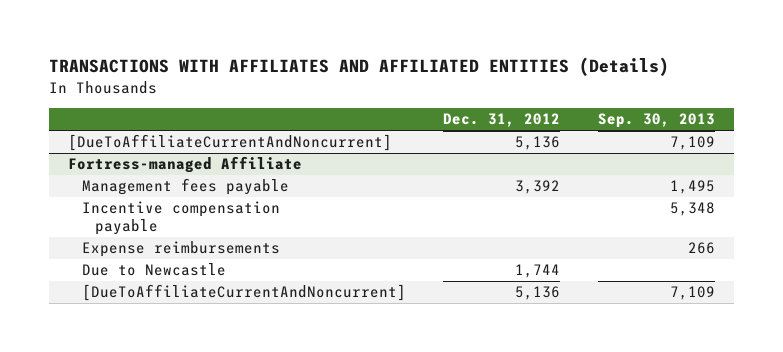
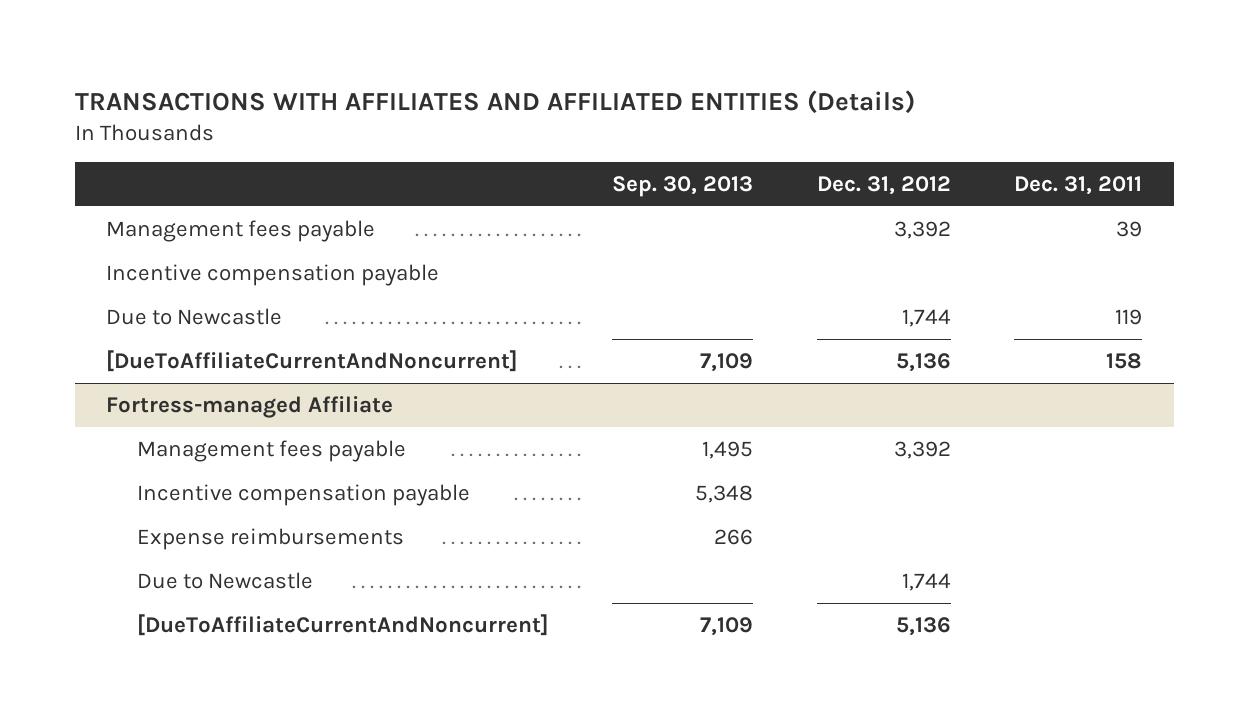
- | Dec. 31, 2012 | Sep. 30, 2013
+ | Sep. 30, 2013 | Dec. 31, 2012 | Dec. 31, 2011
+ Management fees payable | | 3,392 | 39
+ Incentive compensation payable
+ Due to Newcastle | | 1,744 | 119

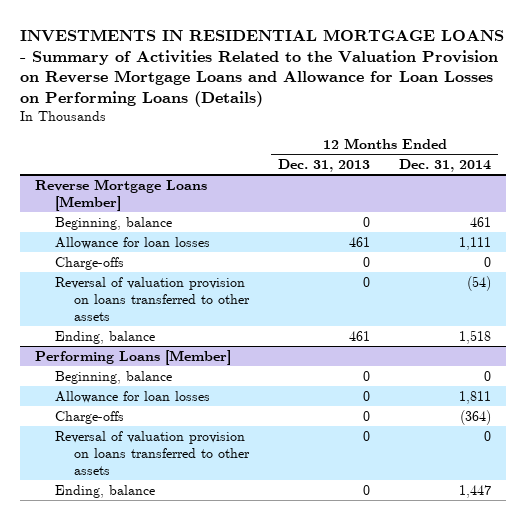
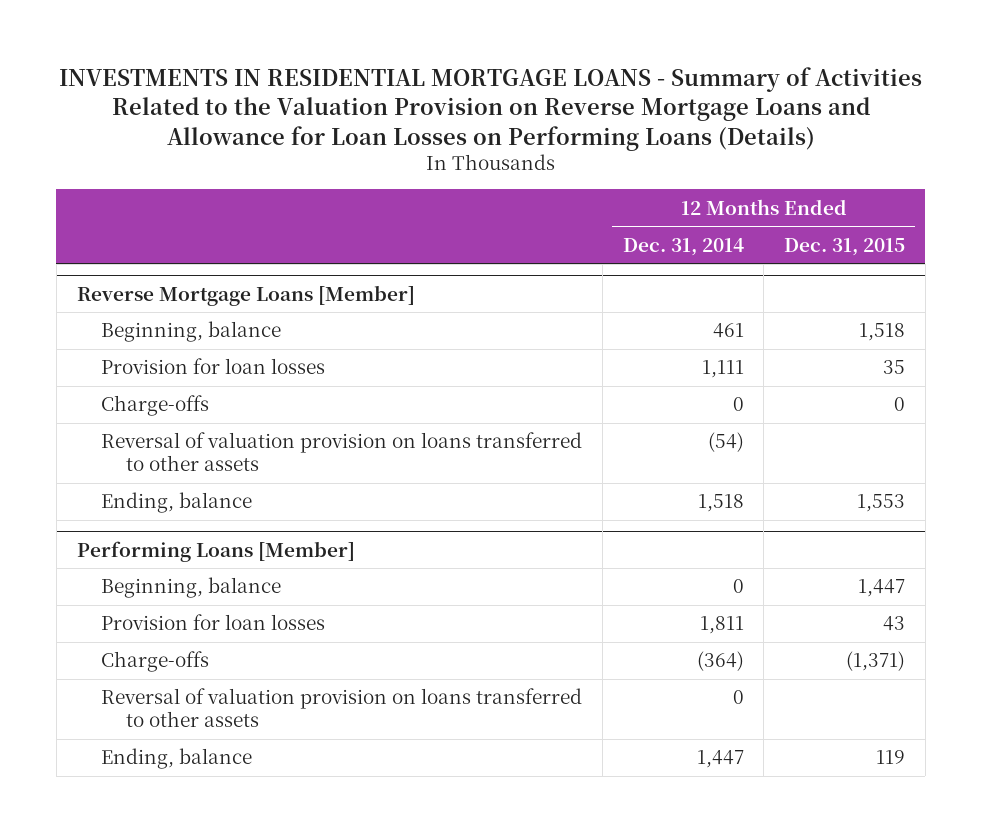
- | 12 Months Ended Dec. 31, 2013 | 12 Months Ended Dec. 31, 2014
+ | 12 Months Ended Dec. 31, 2014 | 12 Months Ended Dec. 31, 2015
@ Reverse Mortgage Loans [Member]
- Allowance for loan losses | 461 | 1,111
+ Provision for loan losses | 1,111 | 35
@ Performing Loans [Member]
- Allowance for loan losses | 0 | 1,811
+ Provision for loan losses | 1,811 | 43

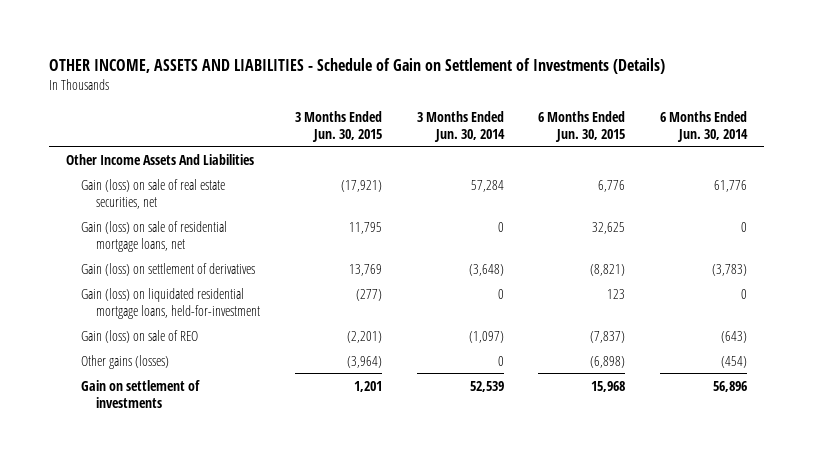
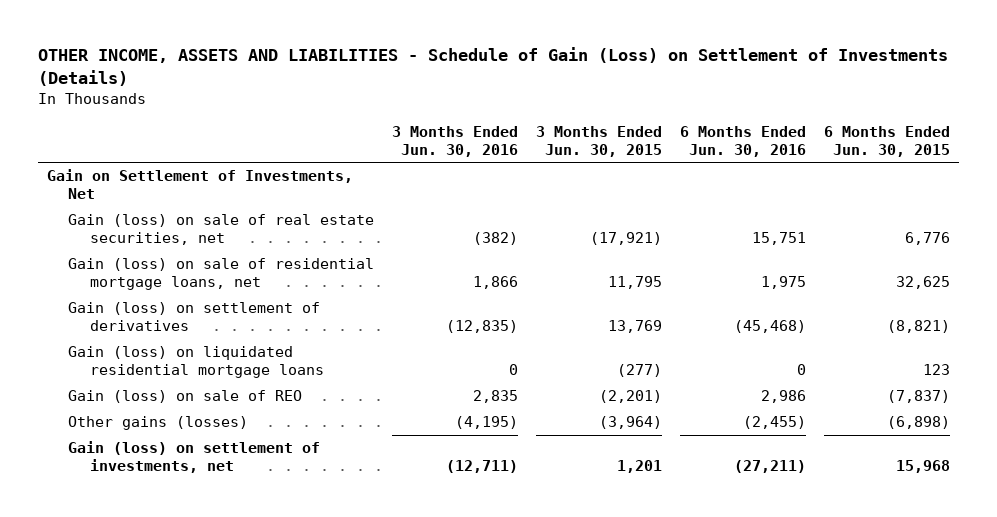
- OTHER INCOME, ASSETS AND LIABILITIES - Schedule of Gain on Settlement of Investments (Details)
+ OTHER INCOME, ASSETS AND LIABILITIES - Schedule of Gain (Loss) on Settlement of Investments (Details)
- | 3 Months Ended Jun. 30, 2015 | 3 Months Ended Jun. 30, 2014 | 6 Months Ended Jun. 30, 2015 | 6 Months Ended Jun. 30, 2014
+ | 3 Months Ended Jun. 30, 2016 | 3 Months Ended Jun. 30, 2015 | 6 Months Ended Jun. 30, 2016 | 6 Months Ended Jun. 30, 2015
- Other Income Assets And Liabilities
+ Gain on Settlement of Investments, Net
- Gain (loss) on liquidated residential mortgage loans, held-for-investment | (277) | 0 | 123 | 0
+ Gain (loss) on liquidated residential mortgage loans | 0 | (277) | 0 | 123
- Gain on settlement of investments | 1,201 | 52,539 | 15,968 | 56,896
+ Gain (loss) on settlement of investments, net | (12,711) | 1,201 | (27,211) | 15,968

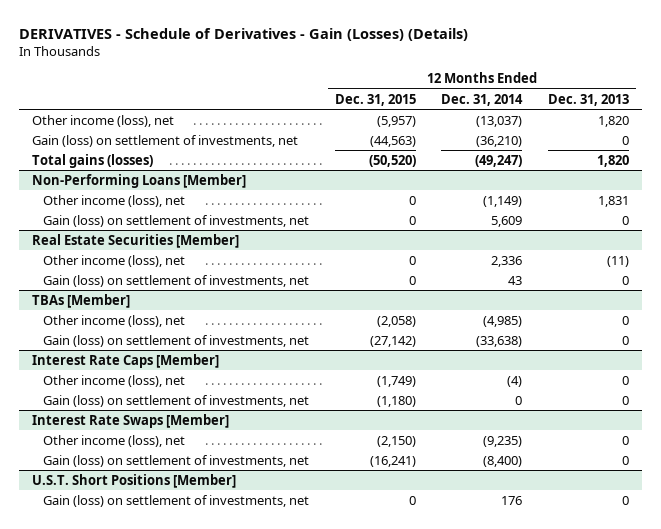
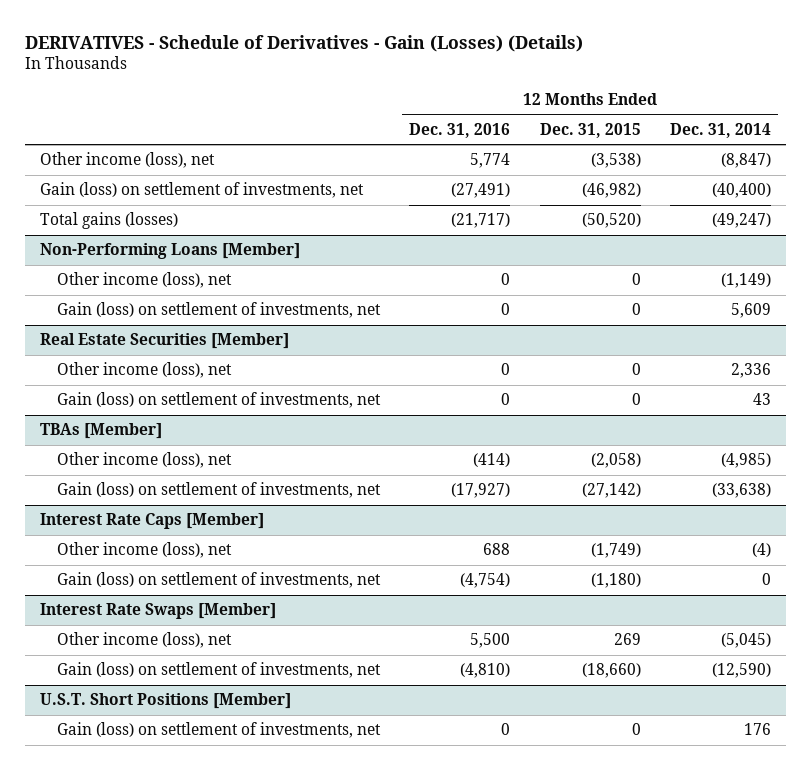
- | 12 Months Ended Dec. 31, 2015 | 12 Months Ended Dec. 31, 2014 | 12 Months Ended Dec. 31, 2013
+ | 12 Months Ended Dec. 31, 2016 | 12 Months Ended Dec. 31, 2015 | 12 Months Ended Dec. 31, 2014
- Other income (loss), net | (5,957) | (13,037) | 1,820
- Gain (loss) on settlement of investments, net | (44,563) | (36,210) | 0
+ Other income (loss), net | 5,774 | (3,538) | (8,847)
+ Gain (loss) on settlement of investments, net | (27,491) | (46,982) | (40,400)
@ Interest Rate Swaps [Member]
- Other income (loss), net | (2,150) | (9,235) | 0
- Gain (loss) on settlement of investments, net | (16,241) | (8,400) | 0
+ Other income (loss), net | 5,500 | 269 | (5,045)
+ Gain (loss) on settlement of investments, net | (4,810) | (18,660) | (12,590)

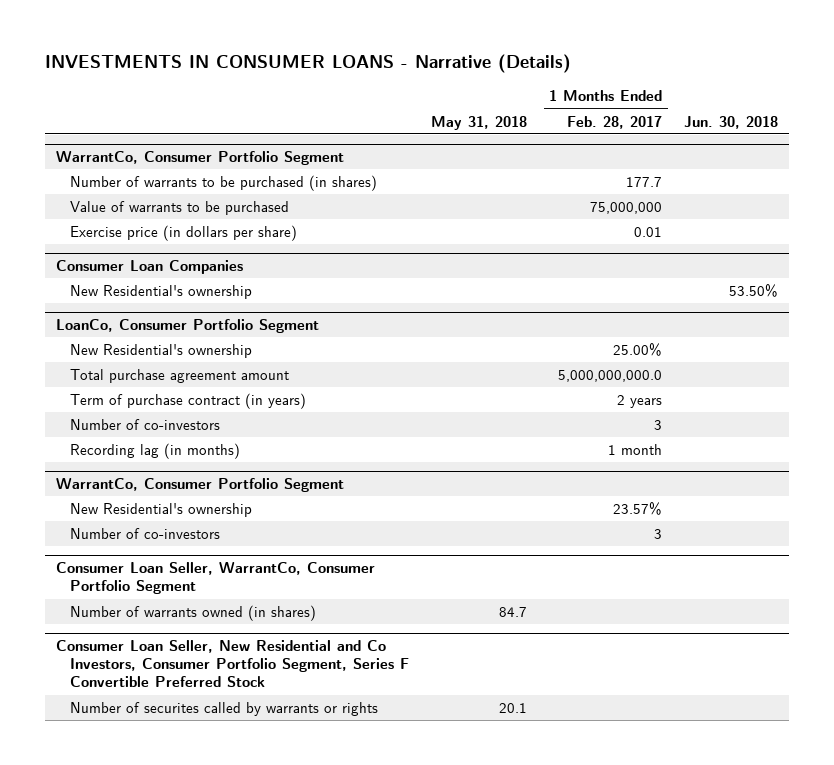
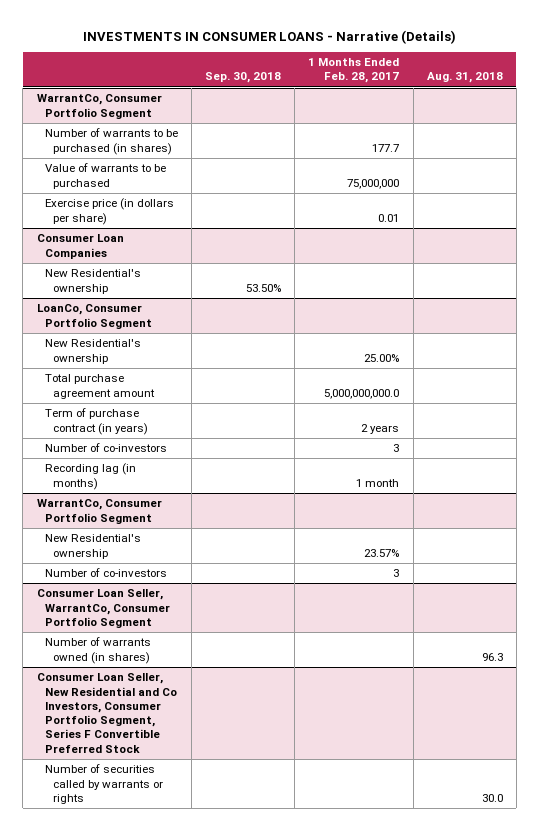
- | May 31, 2018 | 1 Months Ended Feb. 28, 2017 | Jun. 30, 2018
+ | Sep. 30, 2018 | 1 Months Ended Feb. 28, 2017 | Aug. 31, 2018
@ Consumer Loan Seller, New Residential and Co Investors, Consumer Portfolio Segment, Series F Convertible Preferred Stock
- Number of securites called by warrants or rights | 20.1 | |
+ Number of securities called by warrants or rights | | | 30.0

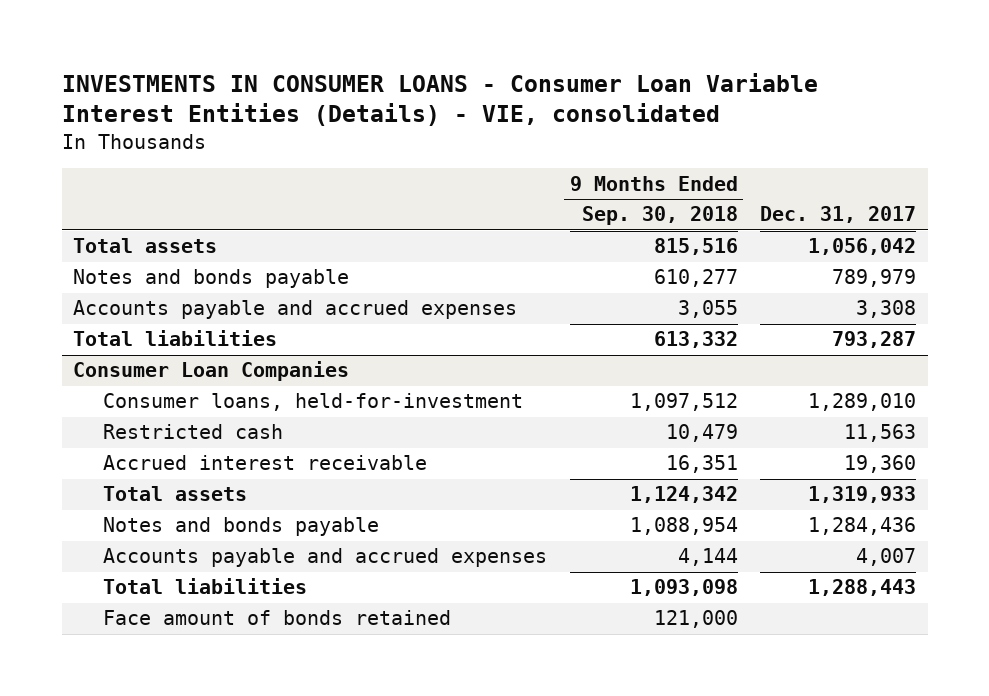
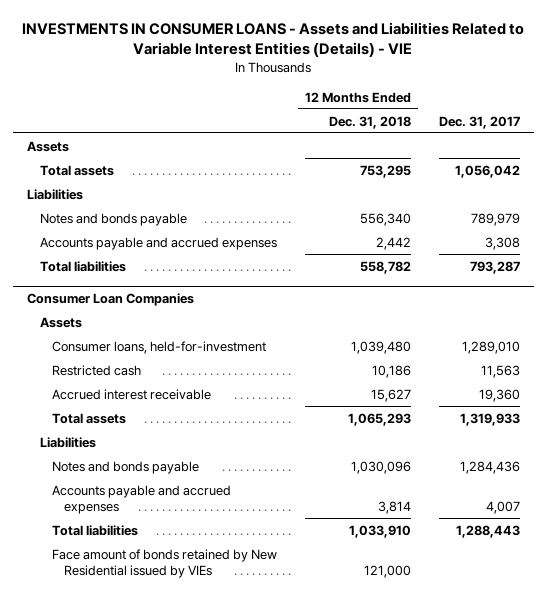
- INVESTMENTS IN CONSUMER LOANS - Consumer Loan Variable Interest Entities (Details) - VIE, consolidated
+ INVESTMENTS IN CONSUMER LOANS - Assets and Liabilities Related to Variable Interest Entities (Details) - VIE
- | 9 Months Ended Sep. 30, 2018 | Dec. 31, 2017
+ | 12 Months Ended Dec. 31, 2018 | Dec. 31, 2017
+ Assets
+ Liabilities
@ Consumer Loan Companies
+ Assets
+ Liabilities
- Face amount of bonds retained | 121,000 |
+ Face amount of bonds retained by New Residential issued by VIEs | 121,000 |

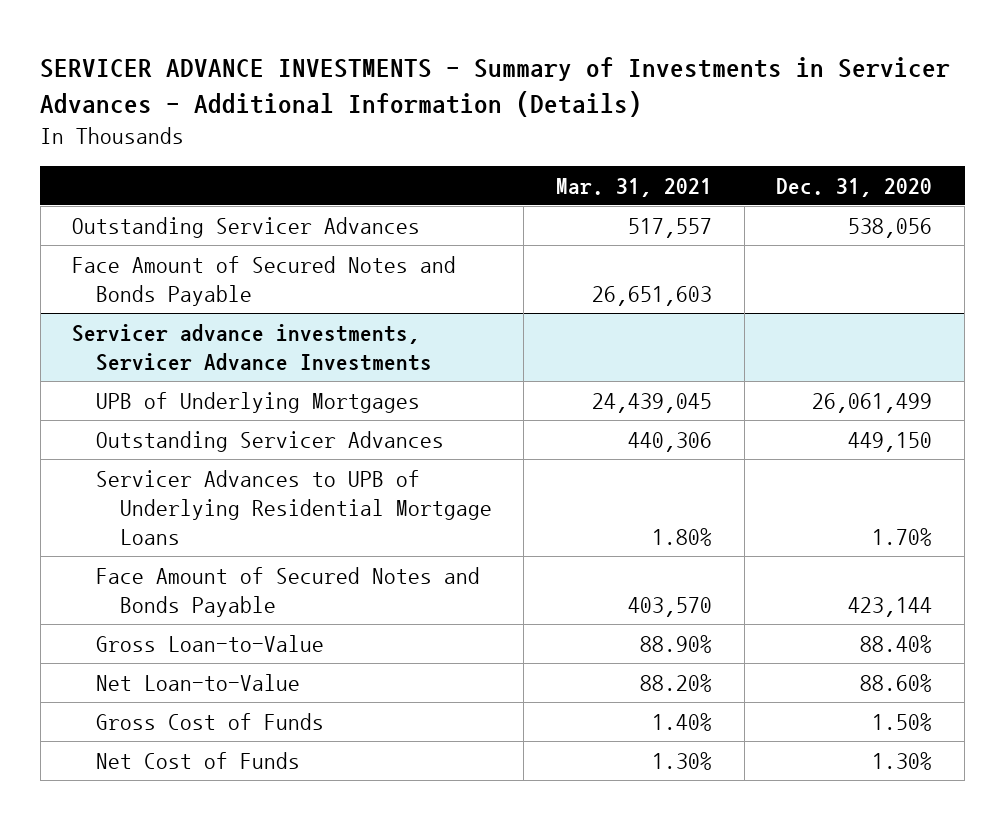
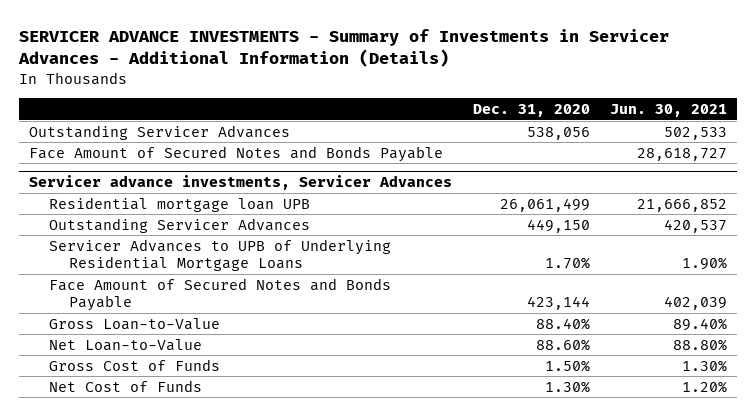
- | Mar. 31, 2021 | Dec. 31, 2020
+ | Dec. 31, 2020 | Jun. 30, 2021
- Servicer advance investments, Servicer Advance Investments
- UPB of Underlying Mortgages | 24,439,045 | 26,061,499
+ Servicer advance investments, Servicer Advances
+ Residential mortgage loan UPB | 26,061,499 | 21,666,852

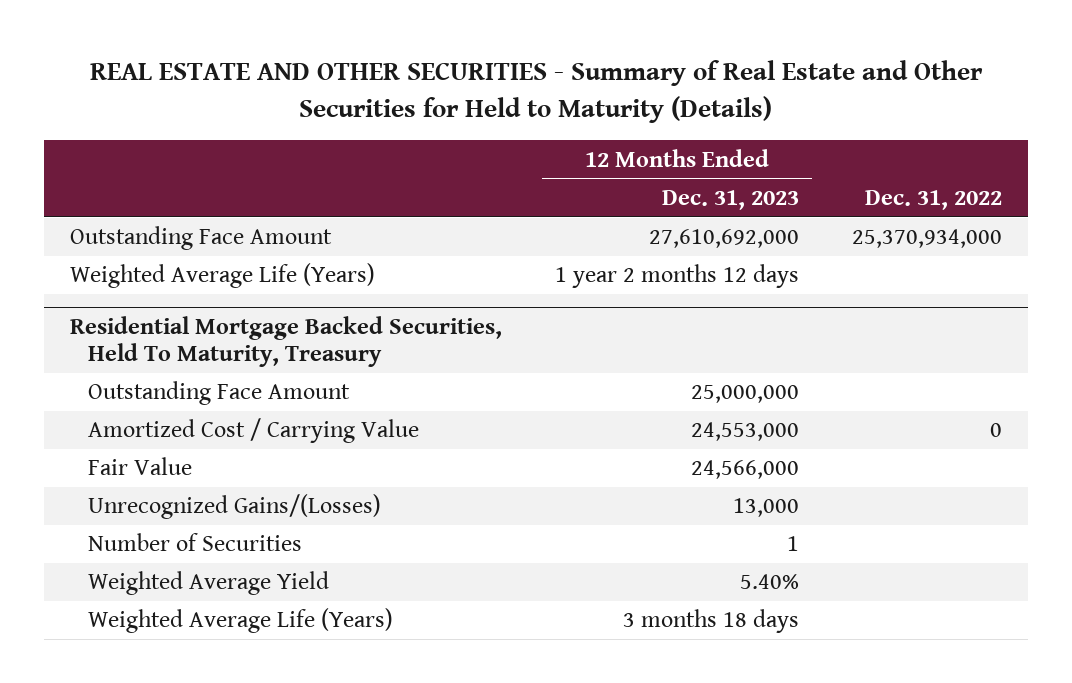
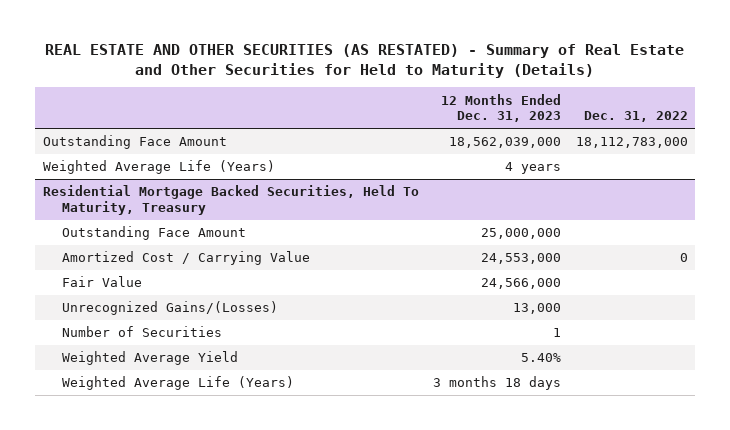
- REAL ESTATE AND OTHER SECURITIES - Summary of Real Estate and Other Securities for Held to Maturity (Details)
+ REAL ESTATE AND OTHER SECURITIES (AS RESTATED) - Summary of Real Estate and Other Securities for Held to Maturity (Details)
- Outstanding Face Amount | 27,610,692,000 | 25,370,934,000
- Weighted Average Life (Years) | 1 year 2 months 12 days |
+ Outstanding Face Amount | 18,562,039,000 | 18,112,783,000
+ Weighted Average Life (Years) | 4 years |

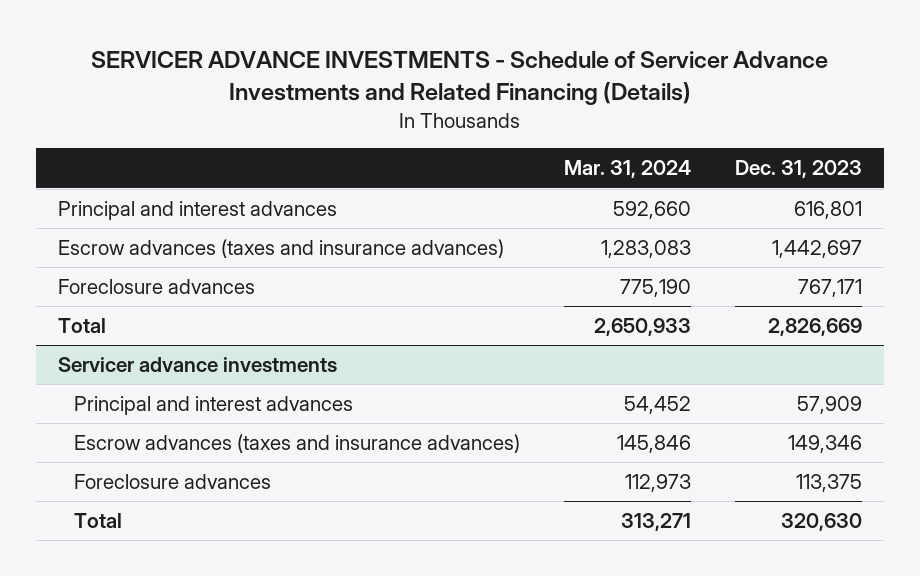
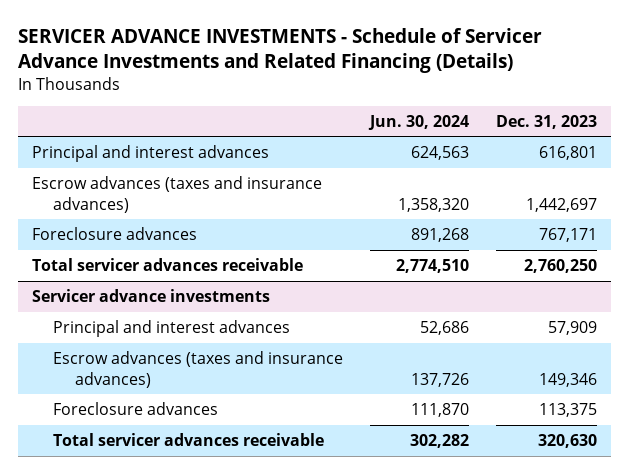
- | Mar. 31, 2024 | Dec. 31, 2023
+ | Jun. 30, 2024 | Dec. 31, 2023
- Total | 2,650,933 | 2,826,669
+ Total servicer advances receivable | 2,774,510 | 2,760,250
@ Servicer advance investments
- Total | 313,271 | 320,630
+ Total servicer advances receivable | 302,282 | 320,630

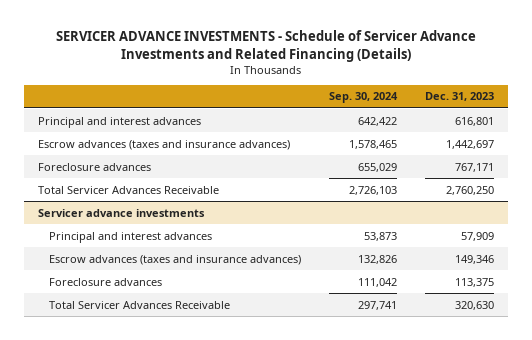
- | Jun. 30, 2024 | Dec. 31, 2023
+ | Sep. 30, 2024 | Dec. 31, 2023
- Total servicer advances receivable | 2,774,510 | 2,760,250
+ Total Servicer Advances Receivable | 2,726,103 | 2,760,250
@ Servicer advance investments
- Total servicer advances receivable | 302,282 | 320,630
+ Total Servicer Advances Receivable | 297,741 | 320,630

